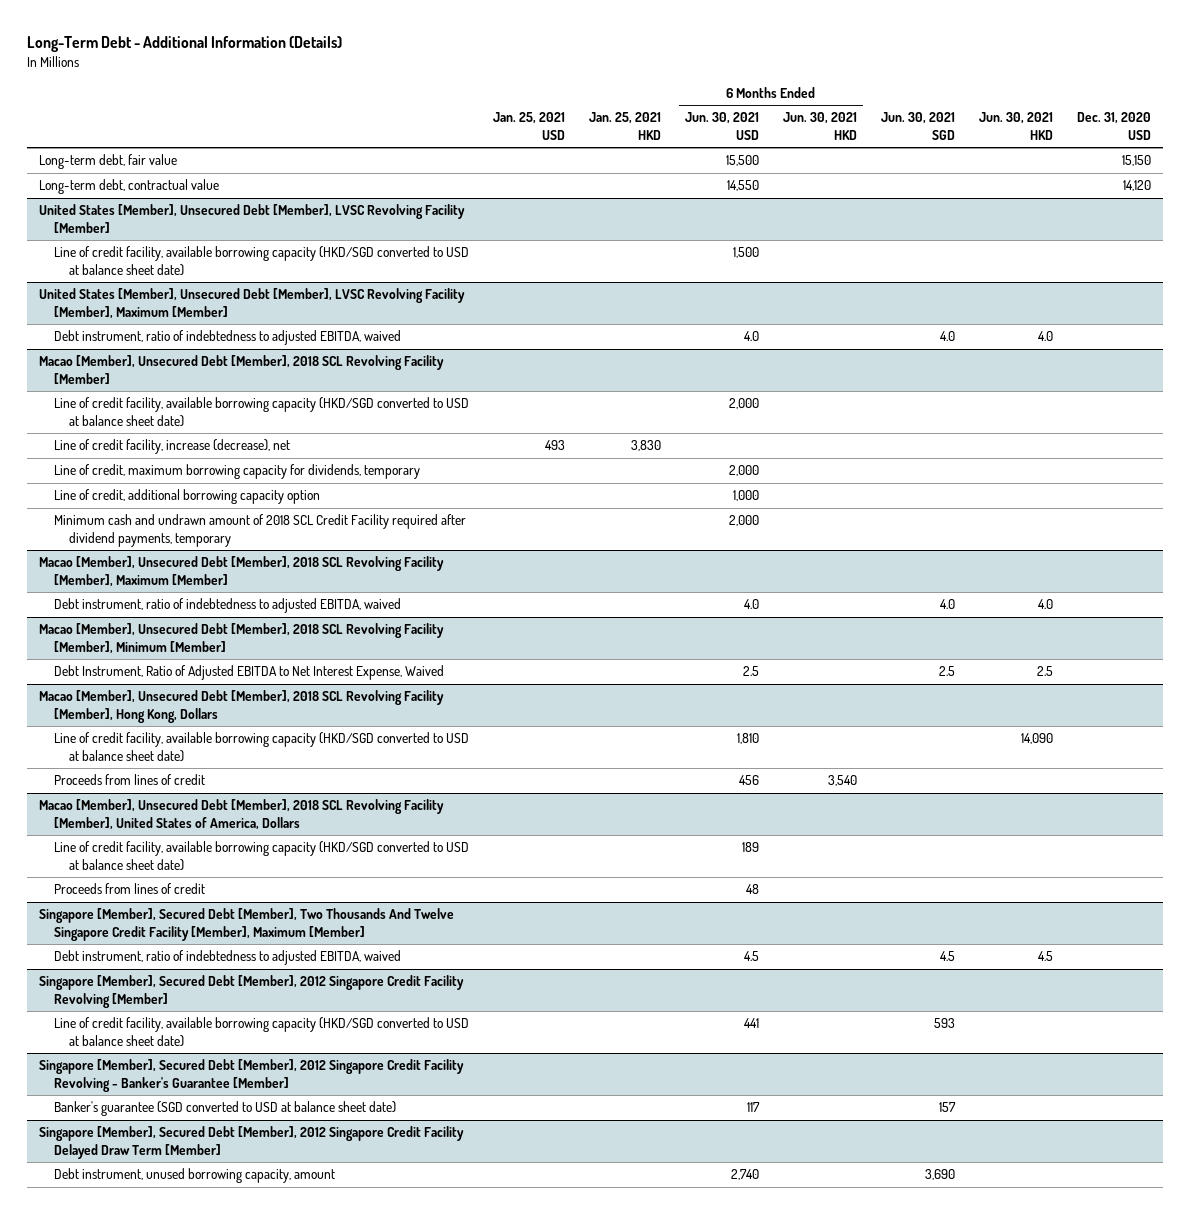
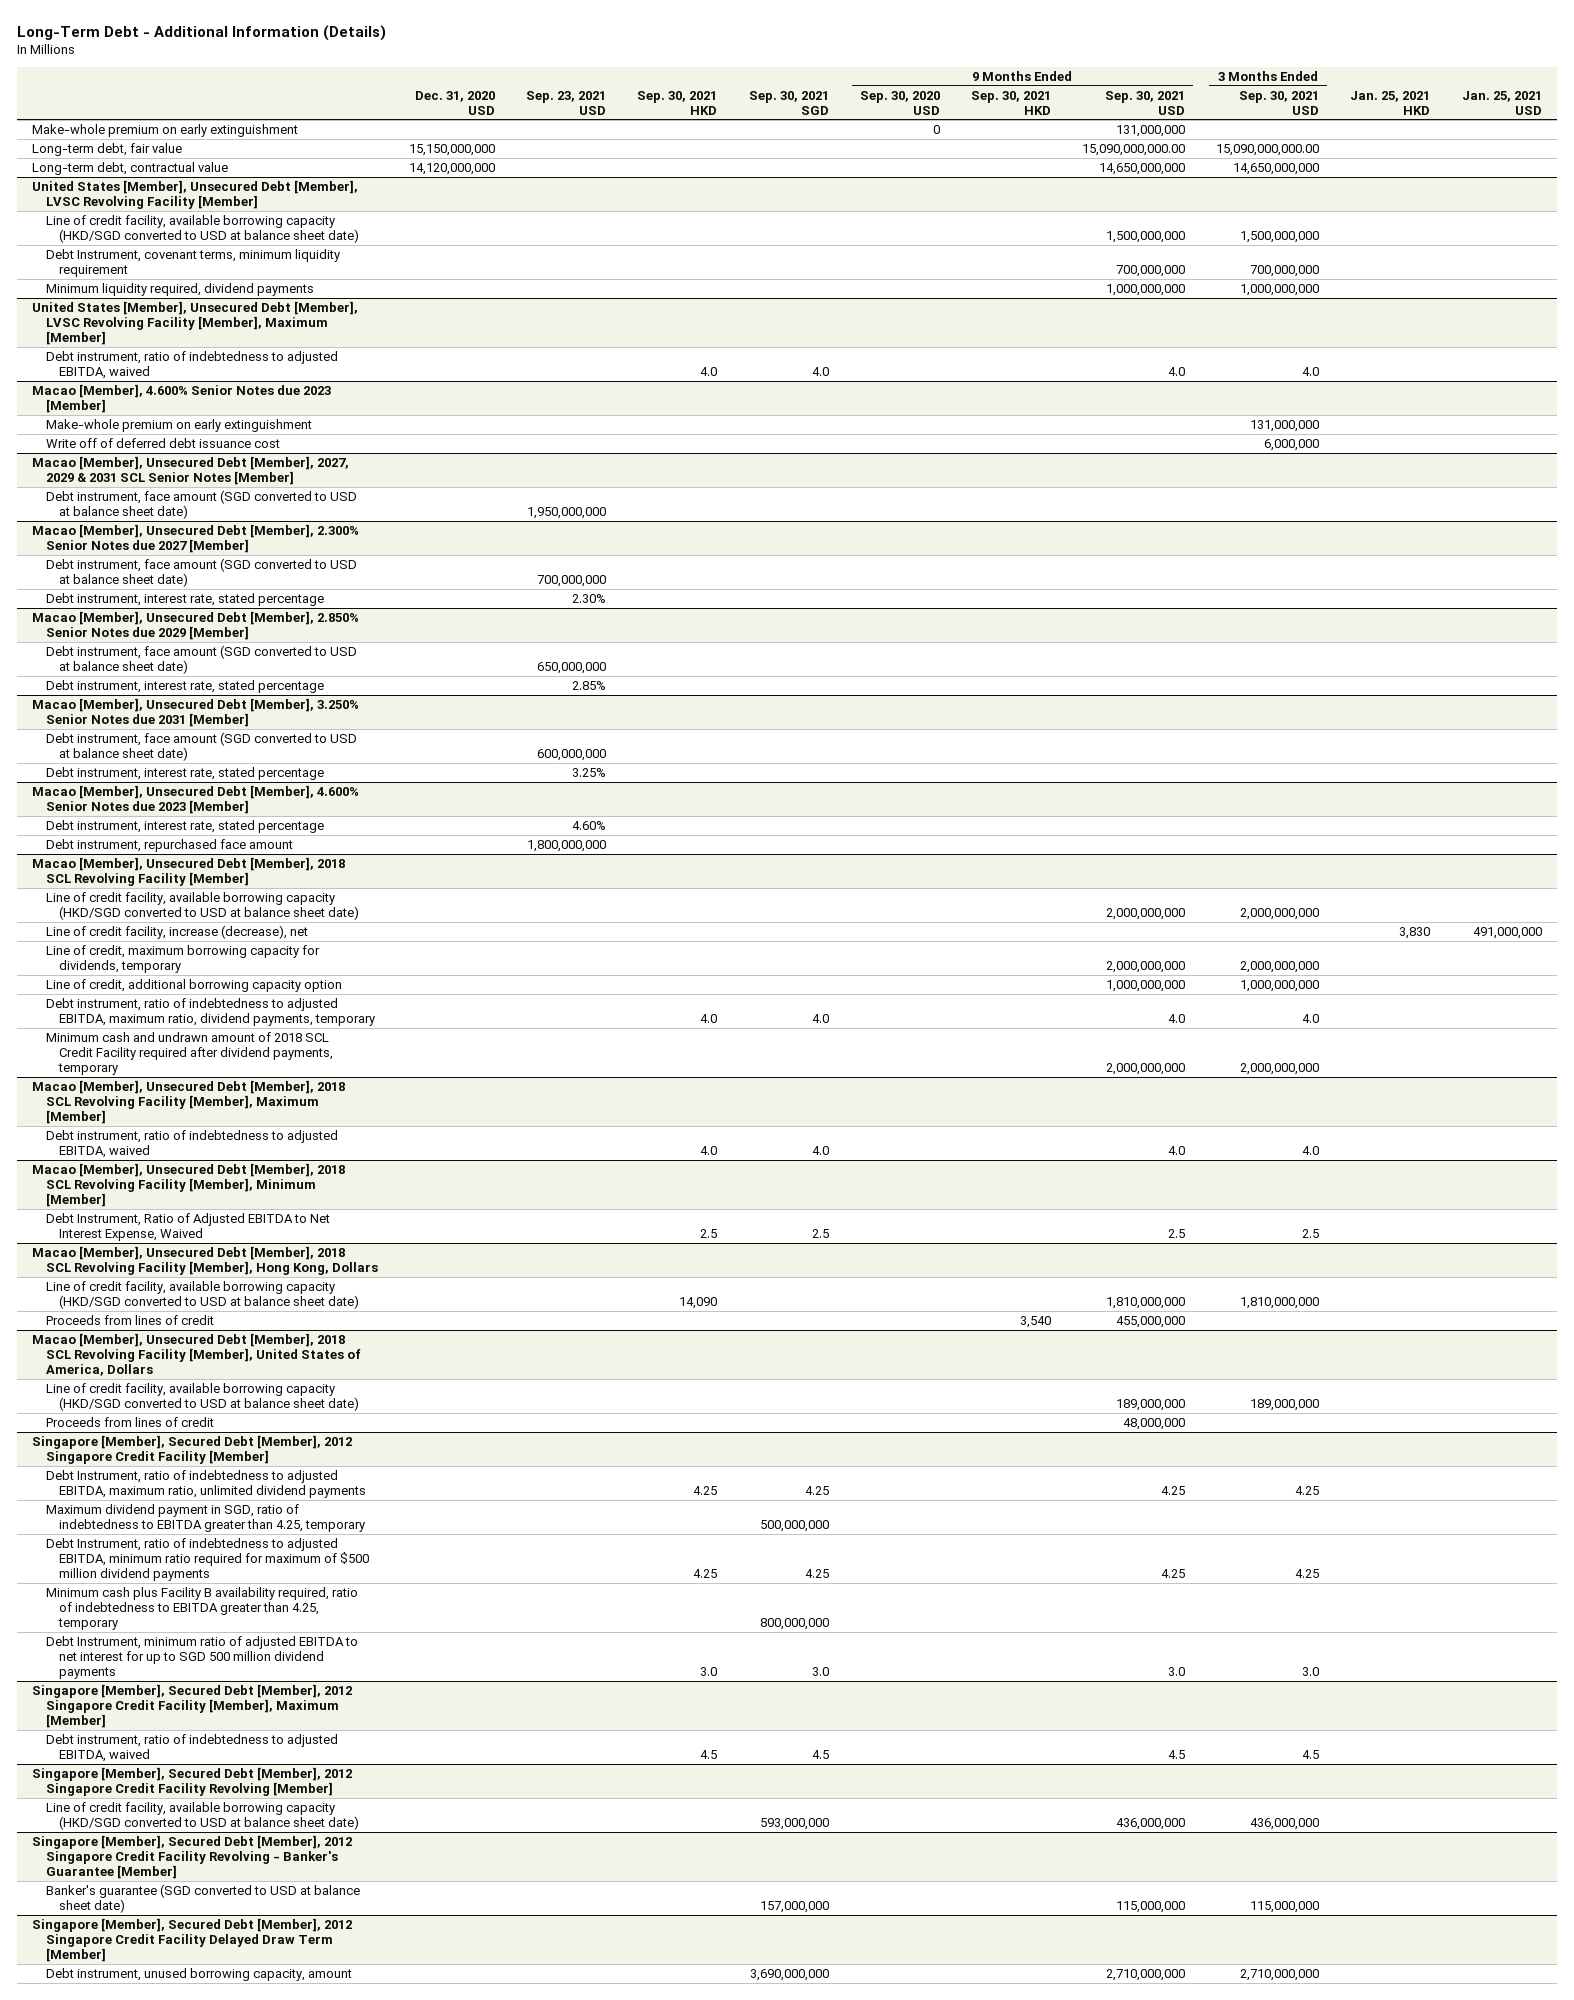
- | Jan. 25, 2021 USD | Jan. 25, 2021 HKD | 6 Months Ended Jun. 30, 2021 USD | 6 Months Ended Jun. 30, 2021 HKD | Jun. 30, 2021 SGD | Jun. 30, 2021 HKD | Dec. 31, 2020 USD
+ | Dec. 31, 2020 USD | Sep. 23, 2021 USD | Sep. 30, 2021 HKD | Sep. 30, 2021 SGD | 9 Months Ended Sep. 30, 2020 USD | 9 Months Ended Sep. 30, 2021 HKD | 9 Months Ended Sep. 30, 2021 USD | 3 Months Ended Sep. 30, 2021 USD | Jan. 25, 2021 HKD | Jan. 25, 2021 USD
- Long-term debt, fair value | | | 15,500 | | | | 15,150
- Long-term debt, contractual value | | | 14,550 | | | | 14,120
+ Make-whole premium on early extinguishment | | | | | 0 | | 131,000,000 | | |
+ Long-term debt, fair value | 15,150,000,000 | | | | | | 15,090,000,000.00 | 15,090,000,000.00 | |
+ Long-term debt, contractual value | 14,120,000,000 | | | | | | 14,650,000,000 | 14,650,000,000 | |
@ United States [Member], Unsecured Debt [Member], LVSC Revolving Facility [Member]
+ Debt Instrument, covenant terms, minimum liquidity requirement | | | | | | | 700,000,000 | 700,000,000 | |
+ Minimum liquidity required, dividend payments | | | | | | | 1,000,000,000 | 1,000,000,000 | |
+ Macao [Member], 4.600% Senior Notes due 2023 [Member]
+ Make-whole premium on early extinguishment | | | | | | | | 131,000,000 | |
+ Write off of deferred debt issuance cost | | | | | | | | 6,000,000 | |
+ Macao [Member], Unsecured Debt [Member], 2027, 2029 & 2031 SCL Senior Notes [Member]
+ Debt instrument, face amount (SGD converted to USD at balance sheet date) | | 1,950,000,000 | | | | | | | |
+ Macao [Member], Unsecured Debt [Member], 2.300% Senior Notes due 2027 [Member]
+ Debt instrument, face amount (SGD converted to USD at balance sheet date) | | 700,000,000 | | | | | | | |
+ Debt instrument, interest rate, stated percentage | | 2.30% | | | | | | | |
+ Macao [Member], Unsecured Debt [Member], 2.850% Senior Notes due 2029 [Member]
+ Debt instrument, face amount (SGD converted to USD at balance sheet date) | | 650,000,000 | | | | | | | |
+ Debt instrument, interest rate, stated percentage | | 2.85% | | | | | | | |
+ Macao [Member], Unsecured Debt [Member], 3.250% Senior Notes due 2031 [Member]
+ Debt instrument, face amount (SGD converted to USD at balance sheet date) | | 600,000,000 | | | | | | | |
+ Debt instrument, interest rate, stated percentage | | 3.25% | | | | | | | |
+ Macao [Member], Unsecured Debt [Member], 4.600% Senior Notes due 2023 [Member]
+ Debt instrument, interest rate, stated percentage | | 4.60% | | | | | | | |
+ Debt instrument, repurchased face amount | | 1,800,000,000 | | | | | | | |
@ Macao [Member], Unsecured Debt [Member], 2018 SCL Revolving Facility [Member]
- Line of credit facility, increase (decrease), net | 493 | 3,830 | | | | |
+ Line of credit facility, increase (decrease), net | | | | | | | | | 3,830 | 491,000,000
+ Debt instrument, ratio of indebtedness to adjusted EBITDA, maximum ratio, dividend payments, temporary | | | 4.0 | 4.0 | | | 4.0 | 4.0 | |
- Singapore [Member], Secured Debt [Member], Two Thousands And Twelve Singapore Credit Facility [Member], Maximum [Member]
+ Singapore [Member], Secured Debt [Member], 2012 Singapore Credit Facility [Member]
+ Debt Instrument, ratio of indebtedness to adjusted EBITDA, maximum ratio, unlimited dividend payments | | | 4.25 | 4.25 | | | 4.25 | 4.25 | |
+ Maximum dividend payment in SGD, ratio of indebtedness to EBITDA greater than 4.25, temporary | | | | 500,000,000 | | | | | |
+ Debt Instrument, ratio of indebtedness to adjusted EBITDA, minimum ratio required for maximum of $500 million dividend payments | | | 4.25 | 4.25 | | | 4.25 | 4.25 | |
+ Minimum cash plus Facility B availability required, ratio of indebtedness to EBITDA greater than 4.25, temporary | | | | 800,000,000 | | | | | |
+ Debt Instrument, minimum ratio of adjusted EBITDA to net interest for up to SGD 500 million dividend payments | | | 3.0 | 3.0 | | | 3.0 | 3.0 | |
+ Singapore [Member], Secured Debt [Member], 2012 Singapore Credit Facility [Member], Maximum [Member]

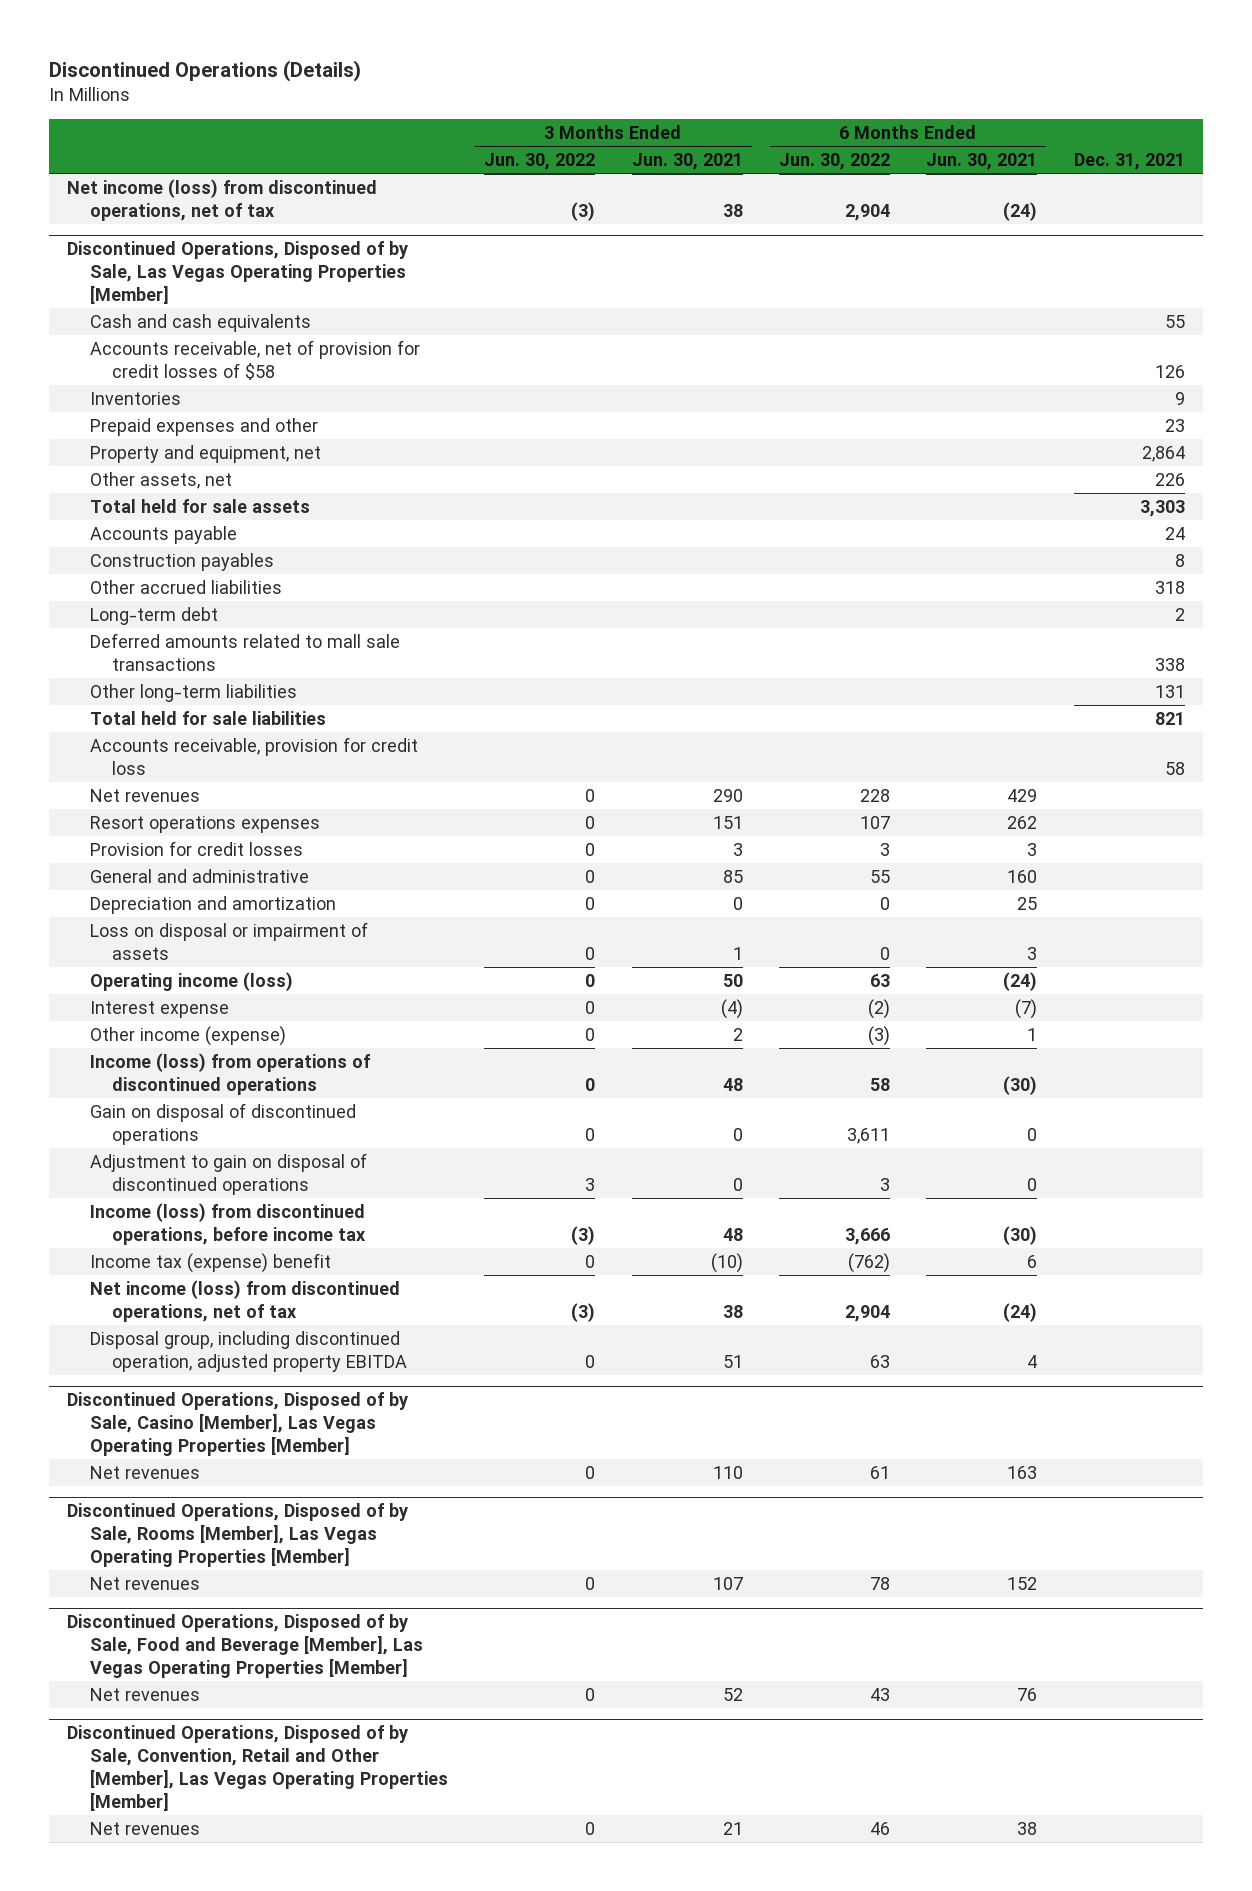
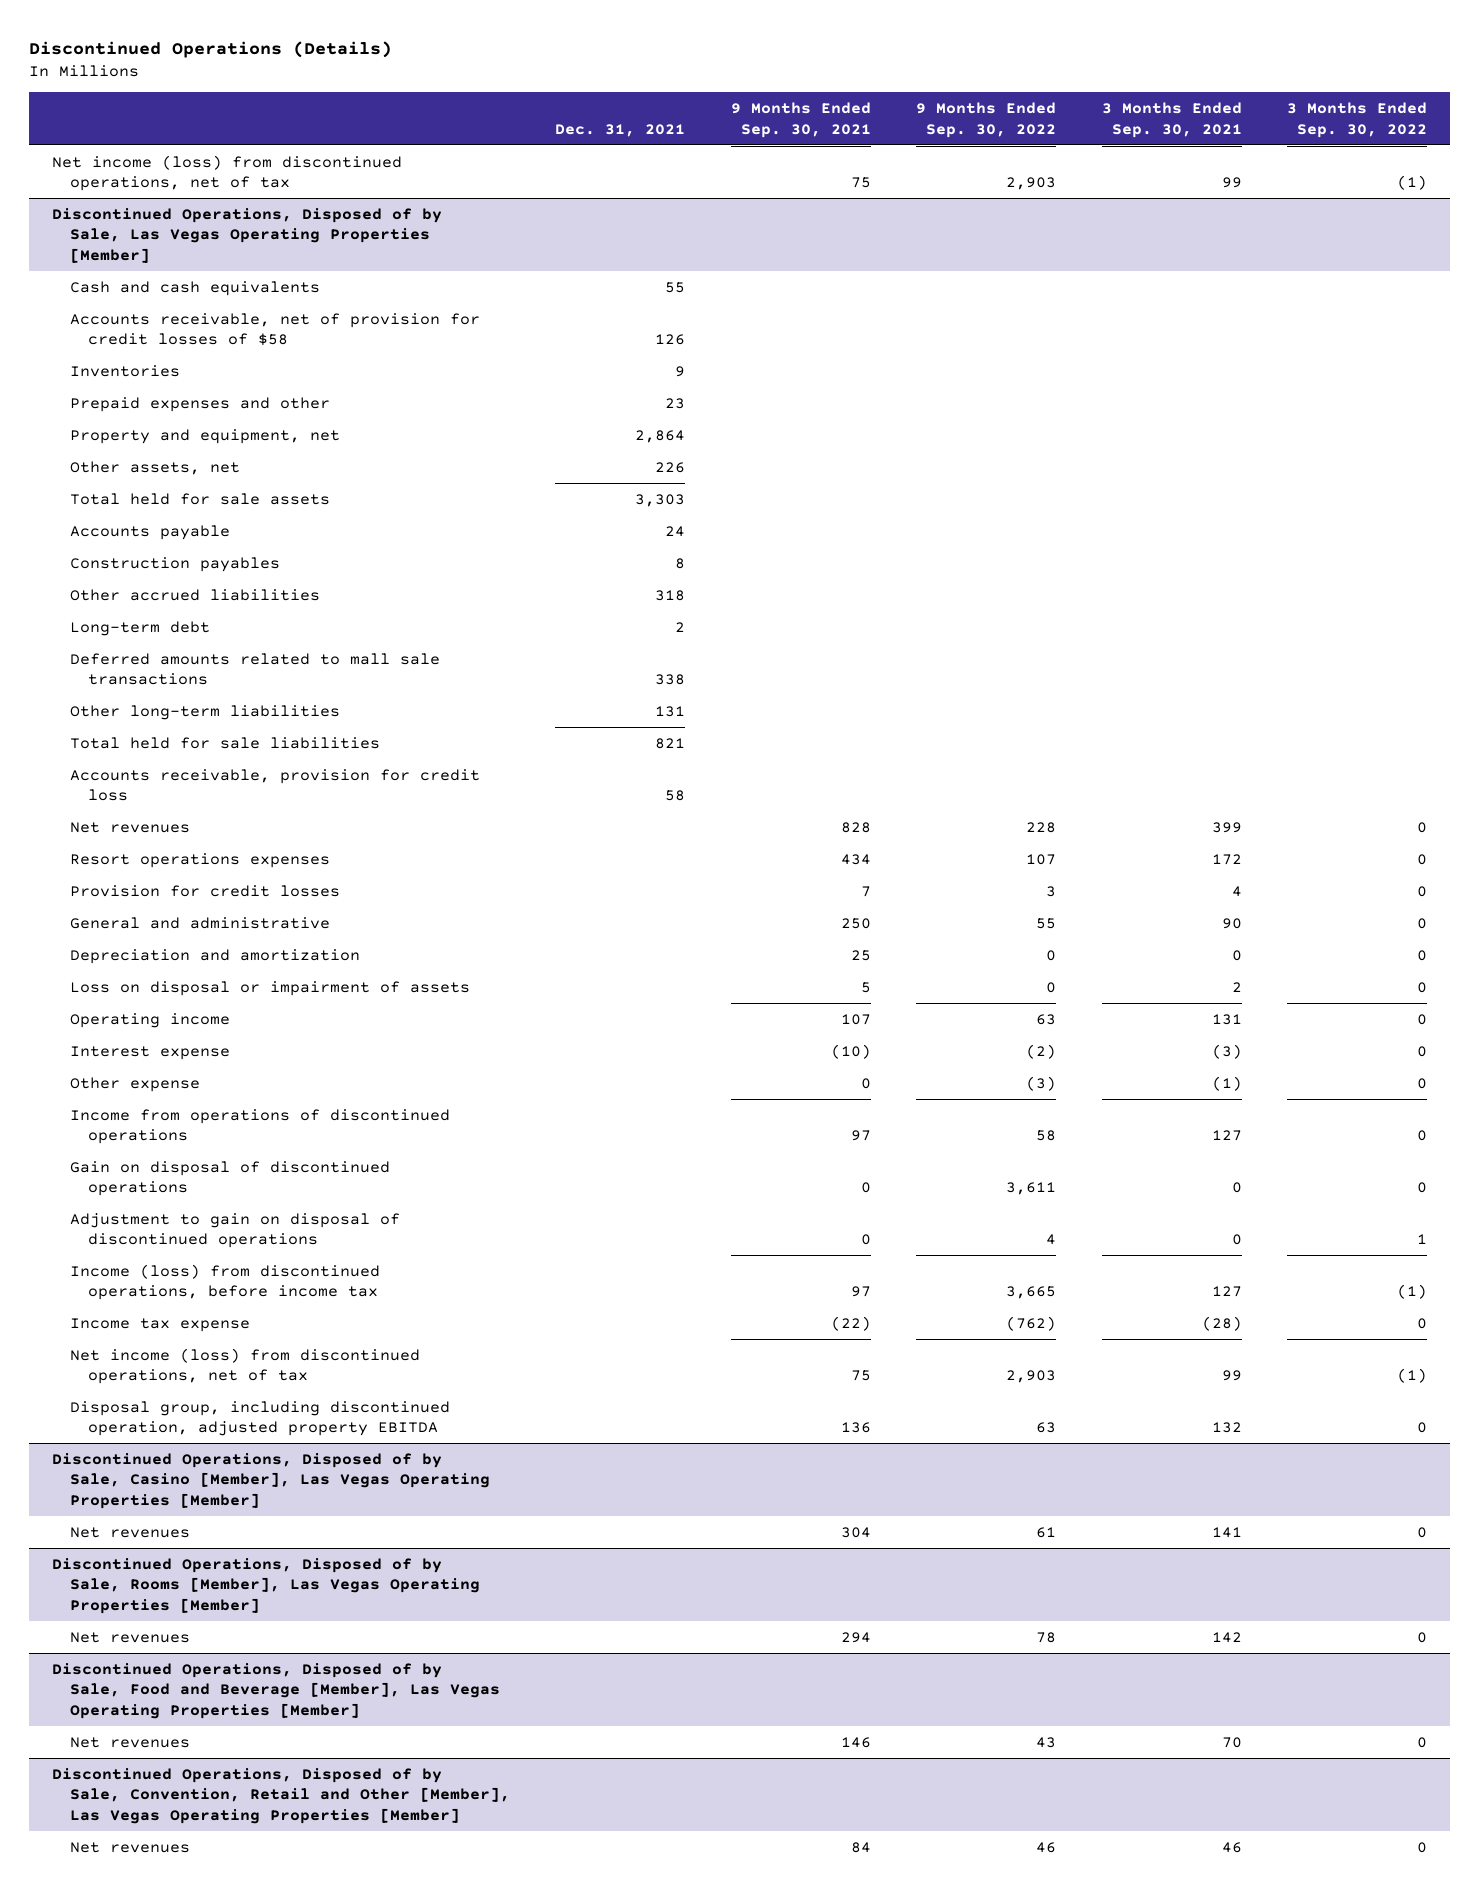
- | 3 Months Ended Jun. 30, 2022 | 3 Months Ended Jun. 30, 2021 | 6 Months Ended Jun. 30, 2022 | 6 Months Ended Jun. 30, 2021 | Dec. 31, 2021
+ | Dec. 31, 2021 | 9 Months Ended Sep. 30, 2021 | 9 Months Ended Sep. 30, 2022 | 3 Months Ended Sep. 30, 2021 | 3 Months Ended Sep. 30, 2022
@ Discontinued Operations, Disposed of by Sale, Las Vegas Operating Properties [Member]
- Operating income (loss) | 0 | 50 | 63 | (24) |
+ Operating income | | 107 | 63 | 131 | 0
- Other income (expense) | 0 | 2 | (3) | 1 |
- Income (loss) from operations of discontinued operations | 0 | 48 | 58 | (30) |
+ Other expense | | 0 | (3) | (1) | 0
+ Income from operations of discontinued operations | | 97 | 58 | 127 | 0
- Income tax (expense) benefit | 0 | (10) | (762) | 6 |
+ Income tax expense | | (22) | (762) | (28) | 0

